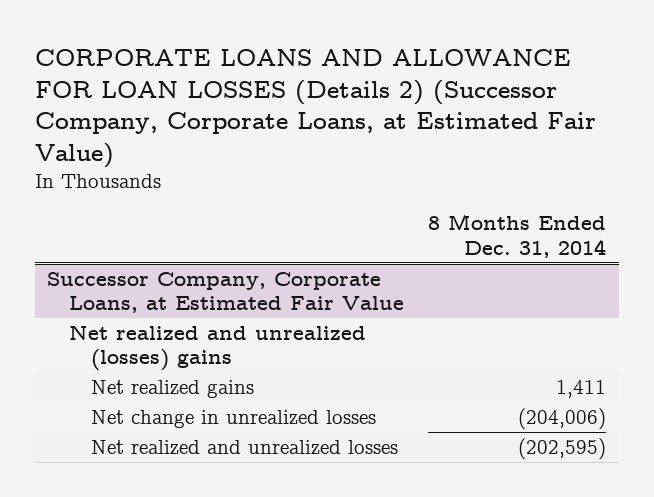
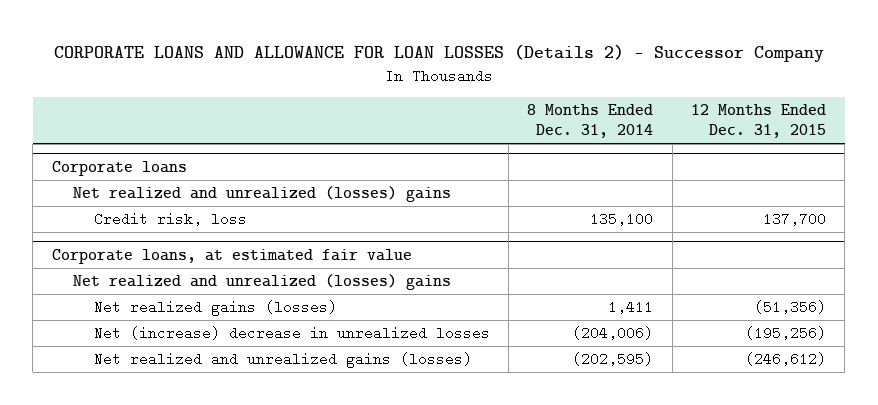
- CORPORATE LOANS AND ALLOWANCE FOR LOAN LOSSES (Details 2) (Successor Company, Corporate Loans, at Estimated Fair Value)
+ CORPORATE LOANS AND ALLOWANCE FOR LOAN LOSSES (Details 2) - Successor Company
- | 8 Months Ended Dec. 31, 2014
+ | 8 Months Ended Dec. 31, 2014 | 12 Months Ended Dec. 31, 2015
- Successor Company, Corporate Loans, at Estimated Fair Value
+ Corporate loans
- Net realized gains | 1,411
- Net change in unrealized losses | (204,006)
- Net realized and unrealized losses | (202,595)
+ Credit risk, loss | 135,100 | 137,700
+ Corporate loans, at estimated fair value
+ Net realized and unrealized (losses) gains
+ Net realized gains (losses) | 1,411 | (51,356)
+ Net (increase) decrease in unrealized losses | (204,006) | (195,256)
+ Net realized and unrealized gains (losses) | (202,595) | (246,612)

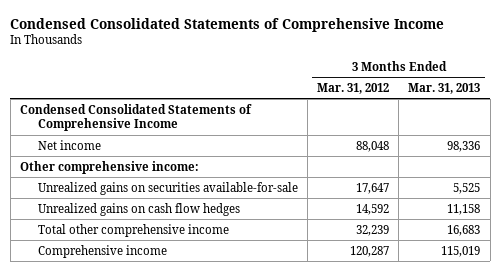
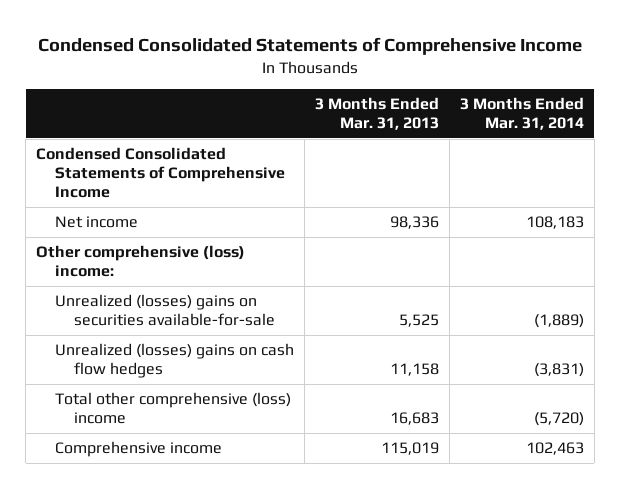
- | 3 Months Ended Mar. 31, 2012 | 3 Months Ended Mar. 31, 2013
+ | 3 Months Ended Mar. 31, 2013 | 3 Months Ended Mar. 31, 2014
- Other comprehensive income:
- Unrealized gains on securities available-for-sale | 17,647 | 5,525
- Unrealized gains on cash flow hedges | 14,592 | 11,158
- Total other comprehensive income | 32,239 | 16,683
+ Other comprehensive (loss) income:
+ Unrealized (losses) gains on securities available-for-sale | 5,525 | (1,889)
+ Unrealized (losses) gains on cash flow hedges | 11,158 | (3,831)
+ Total other comprehensive (loss) income | 16,683 | (5,720)

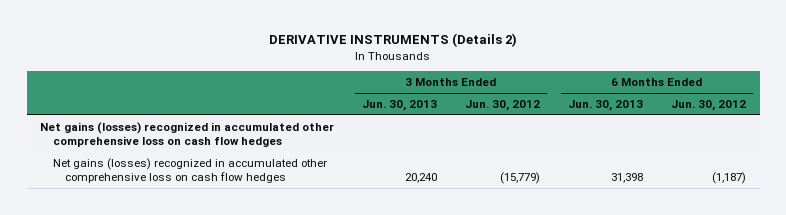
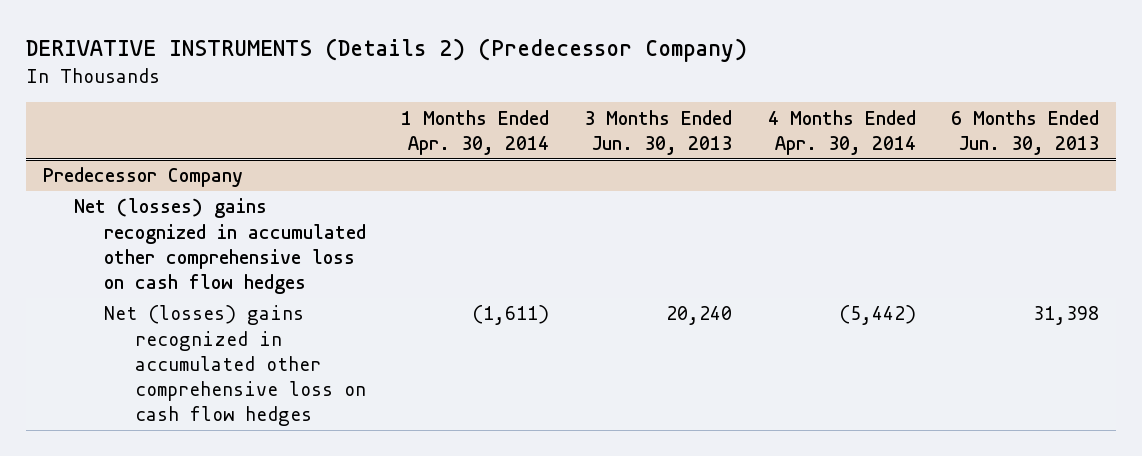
- DERIVATIVE INSTRUMENTS (Details 2)
+ DERIVATIVE INSTRUMENTS (Details 2) (Predecessor Company)
- | 3 Months Ended Jun. 30, 2013 | 3 Months Ended Jun. 30, 2012 | 6 Months Ended Jun. 30, 2013 | 6 Months Ended Jun. 30, 2012
+ | 1 Months Ended Apr. 30, 2014 | 3 Months Ended Jun. 30, 2013 | 4 Months Ended Apr. 30, 2014 | 6 Months Ended Jun. 30, 2013
- Net gains (losses) recognized in accumulated other comprehensive loss on cash flow hedges
- Net gains (losses) recognized in accumulated other comprehensive loss on cash flow hedges | 20,240 | (15,779) | 31,398 | (1,187)
+ Predecessor Company
+ Net (losses) gains recognized in accumulated other comprehensive loss on cash flow hedges
+ Net (losses) gains recognized in accumulated other comprehensive loss on cash flow hedges | (1,611) | 20,240 | (5,442) | 31,398

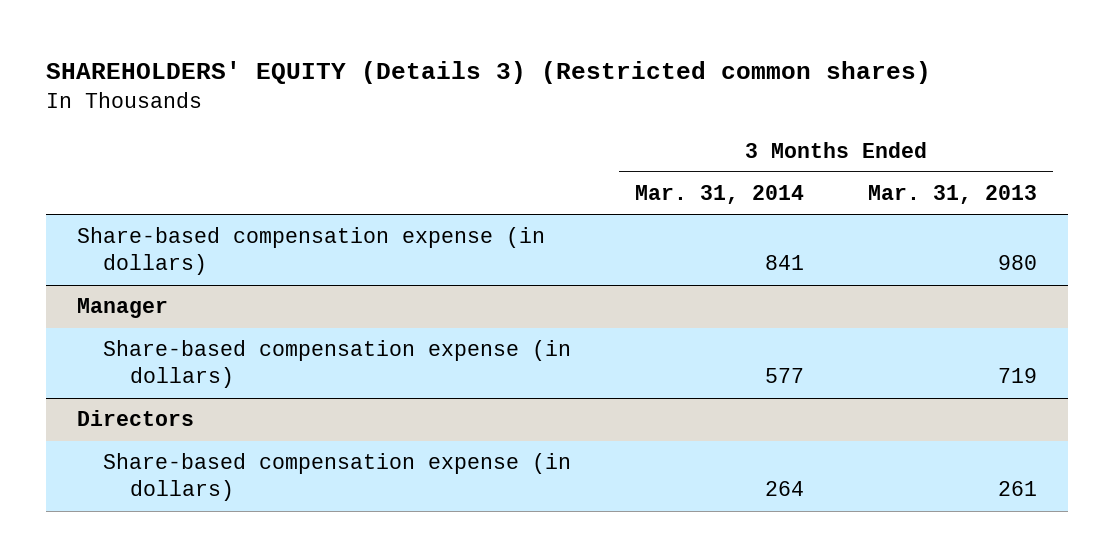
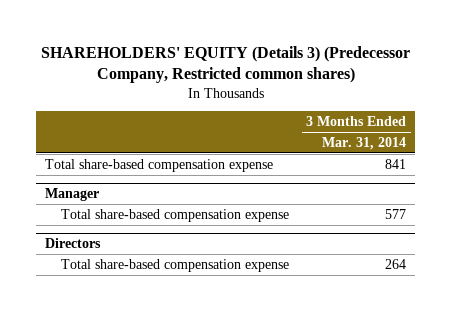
- SHAREHOLDERS' EQUITY (Details 3) (Restricted common shares)
+ SHAREHOLDERS' EQUITY (Details 3) (Predecessor Company, Restricted common shares)
- | 3 Months Ended Mar. 31, 2014 | 3 Months Ended Mar. 31, 2013
+ | 3 Months Ended Mar. 31, 2014
- Share-based compensation expense (in dollars) | 841 | 980
+ Total share-based compensation expense | 841
@ Manager
- Share-based compensation expense (in dollars) | 577 | 719
+ Total share-based compensation expense | 577
@ Directors
- Share-based compensation expense (in dollars) | 264 | 261
+ Total share-based compensation expense | 264

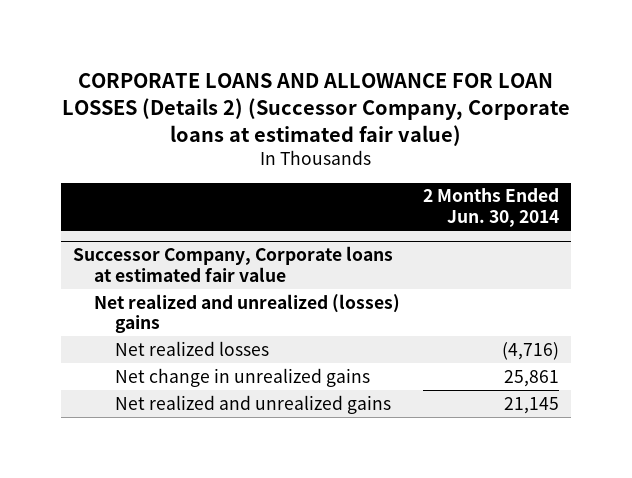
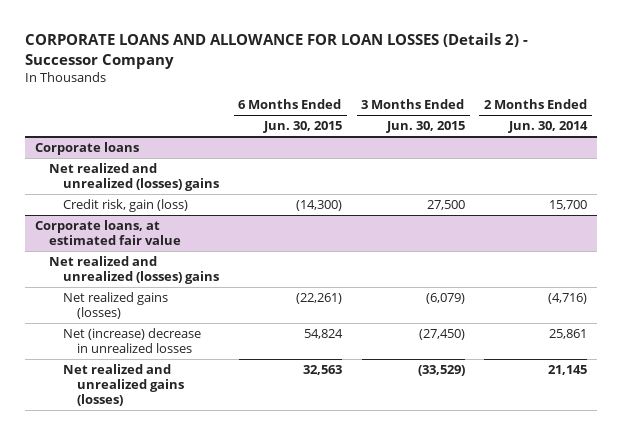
- CORPORATE LOANS AND ALLOWANCE FOR LOAN LOSSES (Details 2) (Successor Company, Corporate loans at estimated fair value)
+ CORPORATE LOANS AND ALLOWANCE FOR LOAN LOSSES (Details 2) - Successor Company
- | 2 Months Ended Jun. 30, 2014
+ | 6 Months Ended Jun. 30, 2015 | 3 Months Ended Jun. 30, 2015 | 2 Months Ended Jun. 30, 2014
- Successor Company, Corporate loans at estimated fair value
+ Corporate loans
- Net realized losses | (4,716)
- Net change in unrealized gains | 25,861
- Net realized and unrealized gains | 21,145
+ Credit risk, gain (loss) | (14,300) | 27,500 | 15,700
+ Corporate loans, at estimated fair value
+ Net realized and unrealized (losses) gains
+ Net realized gains (losses) | (22,261) | (6,079) | (4,716)
+ Net (increase) decrease in unrealized losses | 54,824 | (27,450) | 25,861
+ Net realized and unrealized gains (losses) | 32,563 | (33,529) | 21,145

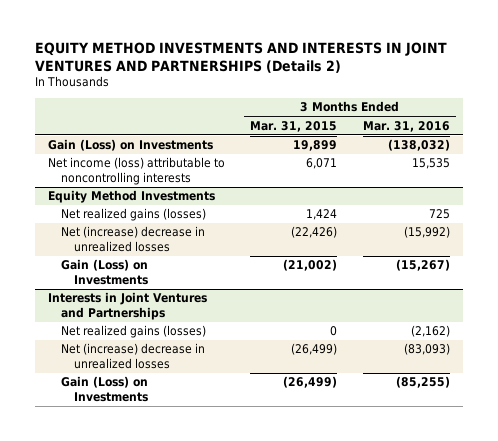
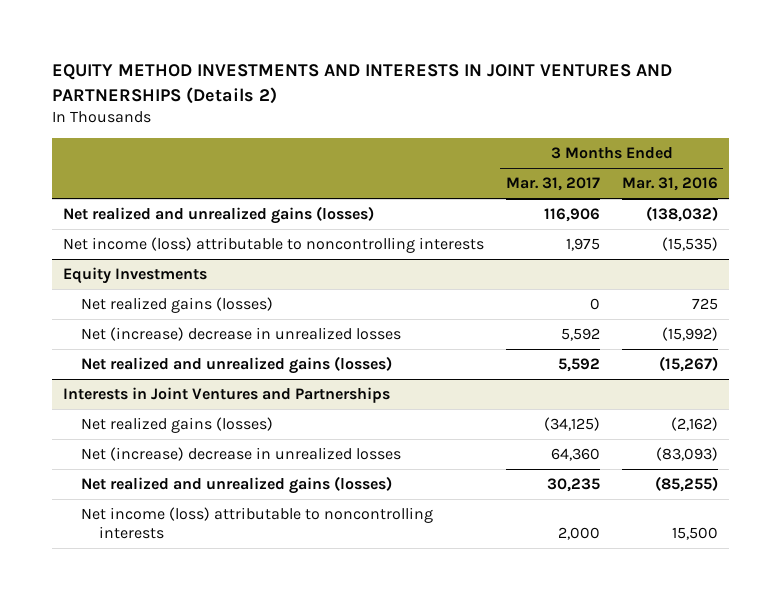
- | 3 Months Ended Mar. 31, 2015 | 3 Months Ended Mar. 31, 2016
+ | 3 Months Ended Mar. 31, 2017 | 3 Months Ended Mar. 31, 2016
- Gain (Loss) on Investments | 19,899 | (138,032)
- Net income (loss) attributable to noncontrolling interests | 6,071 | 15,535
- Equity Method Investments
+ Net realized and unrealized gains (losses) | 116,906 | (138,032)
+ Net income (loss) attributable to noncontrolling interests | 1,975 | (15,535)
+ Equity Investments
- Gain (Loss) on Investments | (21,002) | (15,267)
+ Net realized and unrealized gains (losses) | 5,592 | (15,267)
@ Interests in Joint Ventures and Partnerships
- Gain (Loss) on Investments | (26,499) | (85,255)
+ Net realized and unrealized gains (losses) | 30,235 | (85,255)
+ Net income (loss) attributable to noncontrolling interests | 2,000 | 15,500

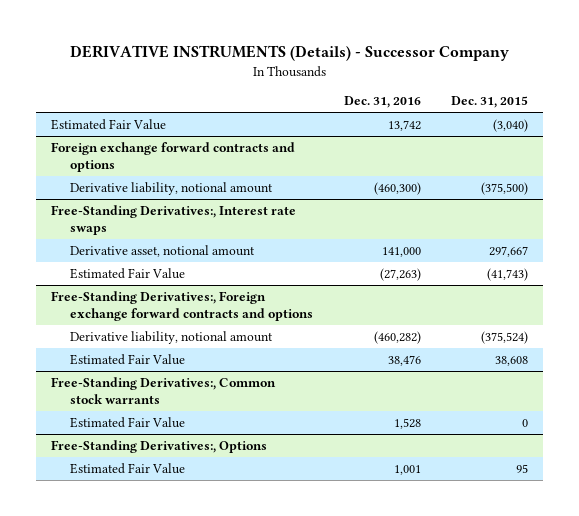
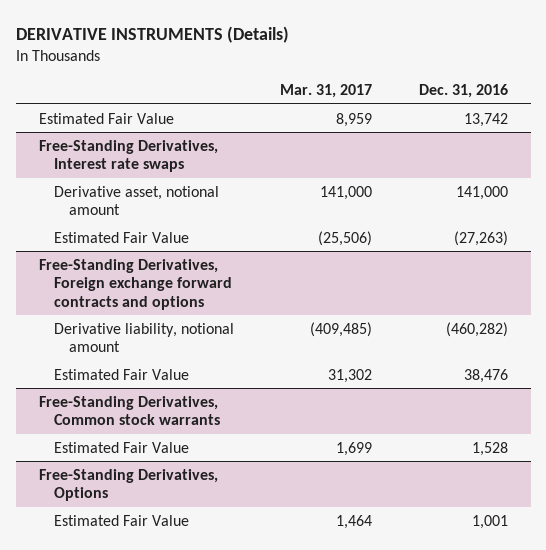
- DERIVATIVE INSTRUMENTS (Details) - Successor Company
+ DERIVATIVE INSTRUMENTS (Details)
- | Dec. 31, 2016 | Dec. 31, 2015
+ | Mar. 31, 2017 | Dec. 31, 2016
- Foreign exchange forward contracts and options
- Derivative liability, notional amount | (460,300) | (375,500)
- Free-Standing Derivatives:, Interest rate swaps
+ Free-Standing Derivatives, Interest rate swaps
- Free-Standing Derivatives:, Foreign exchange forward contracts and options
+ Free-Standing Derivatives, Foreign exchange forward contracts and options
- Free-Standing Derivatives:, Common stock warrants
+ Free-Standing Derivatives, Common stock warrants
- Free-Standing Derivatives:, Options
+ Free-Standing Derivatives, Options

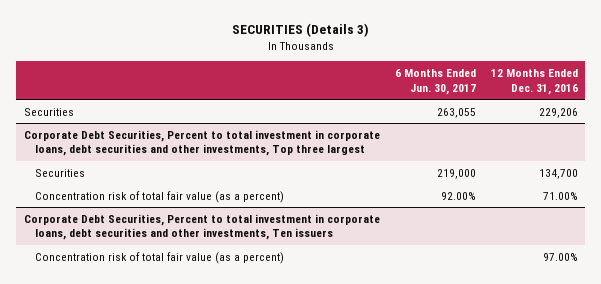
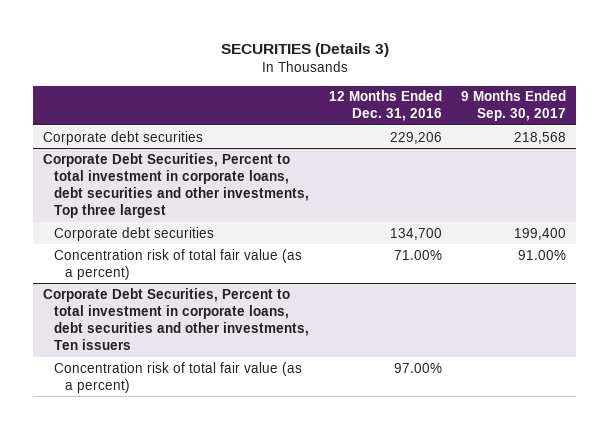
- | 6 Months Ended Jun. 30, 2017 | 12 Months Ended Dec. 31, 2016
+ | 12 Months Ended Dec. 31, 2016 | 9 Months Ended Sep. 30, 2017
- Securities | 263,055 | 229,206
+ Corporate debt securities | 229,206 | 218,568
@ Corporate Debt Securities, Percent to total investment in corporate loans, debt securities and other investments, Top three largest
- Securities | 219,000 | 134,700
+ Corporate debt securities | 134,700 | 199,400

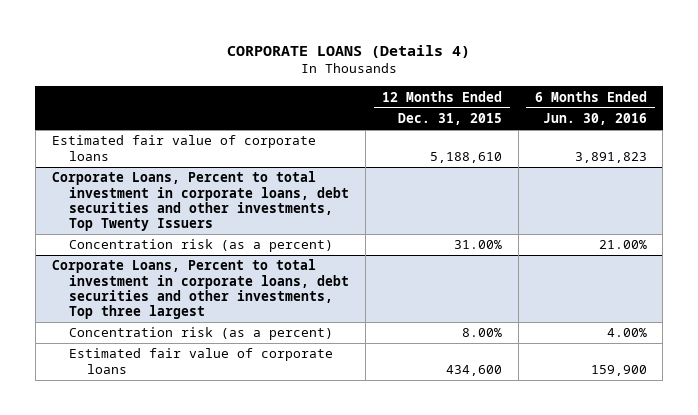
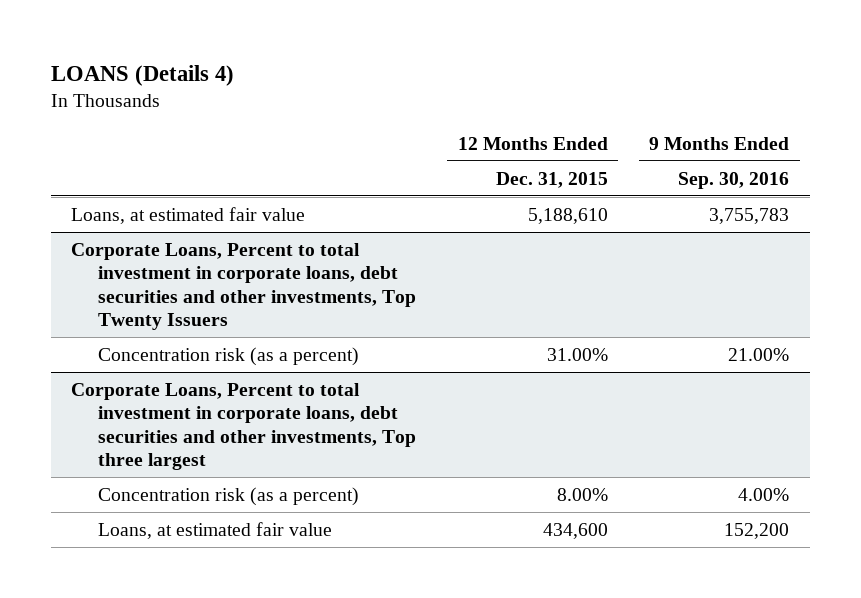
- CORPORATE LOANS (Details 4)
+ LOANS (Details 4)
- | 12 Months Ended Dec. 31, 2015 | 6 Months Ended Jun. 30, 2016
+ | 12 Months Ended Dec. 31, 2015 | 9 Months Ended Sep. 30, 2016
- Estimated fair value of corporate loans | 5,188,610 | 3,891,823
+ Loans, at estimated fair value | 5,188,610 | 3,755,783
@ Corporate Loans, Percent to total investment in corporate loans, debt securities and other investments, Top three largest
- Estimated fair value of corporate loans | 434,600 | 159,900
+ Loans, at estimated fair value | 434,600 | 152,200

